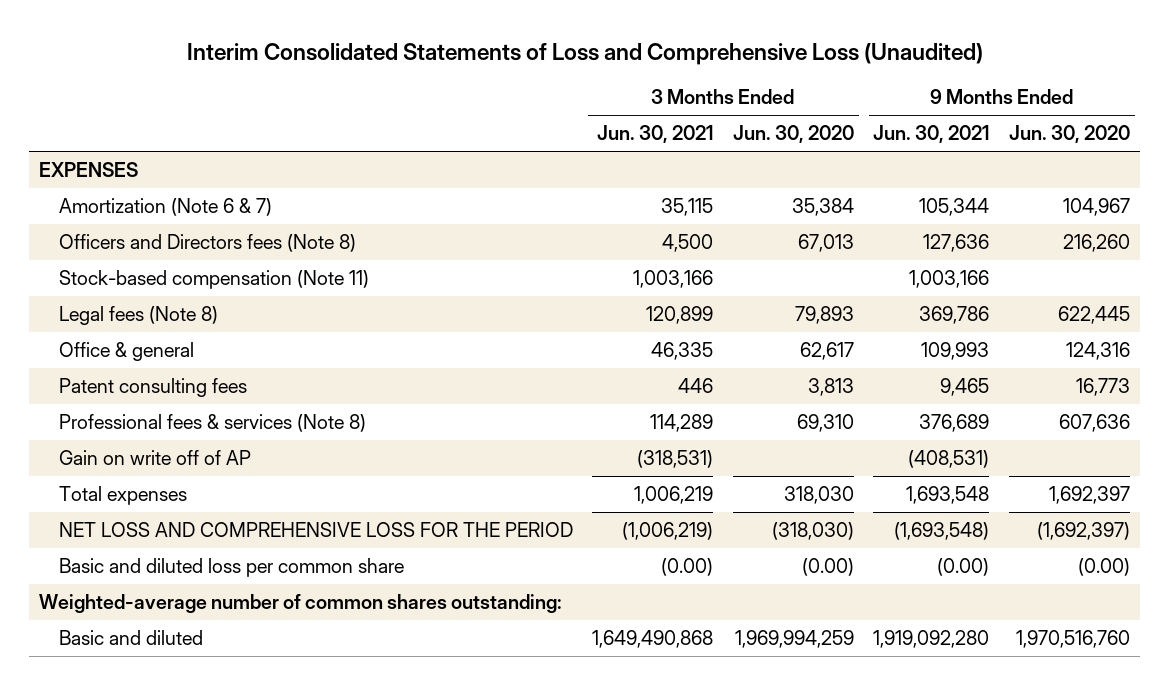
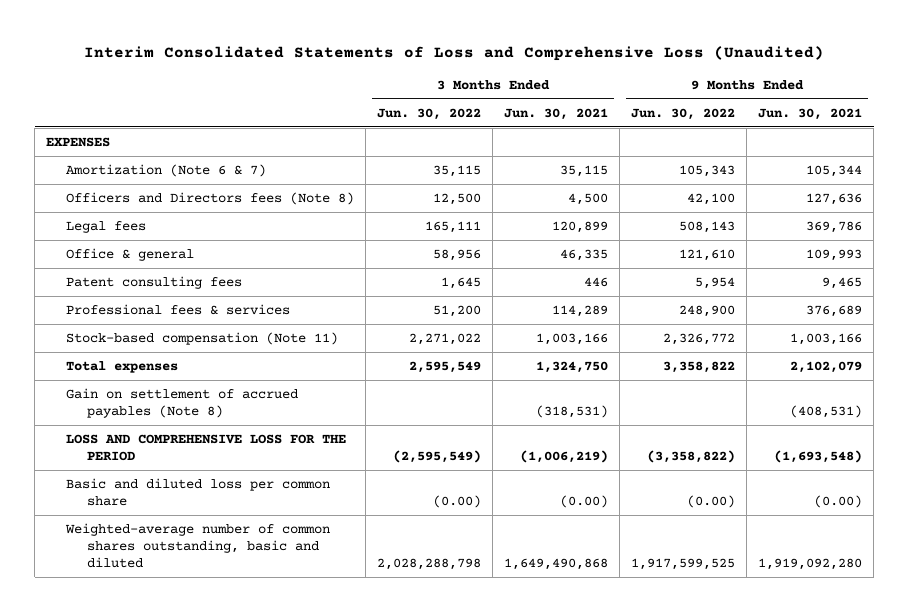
- | 3 Months Ended Jun. 30, 2021 | 3 Months Ended Jun. 30, 2020 | 9 Months Ended Jun. 30, 2021 | 9 Months Ended Jun. 30, 2020
+ | 3 Months Ended Jun. 30, 2022 | 3 Months Ended Jun. 30, 2021 | 9 Months Ended Jun. 30, 2022 | 9 Months Ended Jun. 30, 2021
- Legal fees (Note 8) | 120,899 | 79,893 | 369,786 | 622,445
+ Legal fees | 165,111 | 120,899 | 508,143 | 369,786
- Professional fees & services (Note 8) | 114,289 | 69,310 | 376,689 | 607,636
- Gain on write off of AP | (318,531) | | (408,531) |
- Total expenses | 1,006,219 | 318,030 | 1,693,548 | 1,692,397
- NET LOSS AND COMPREHENSIVE LOSS FOR THE PERIOD | (1,006,219) | (318,030) | (1,693,548) | (1,692,397)
+ Professional fees & services | 51,200 | 114,289 | 248,900 | 376,689
moved down: Stock-based compensation (Note 11) | 2,271,022 | 1,003,166 | 2,326,772 | 1,003,166
+ Total expenses | 2,595,549 | 1,324,750 | 3,358,822 | 2,102,079
+ Gain on settlement of accrued payables (Note 8) | | (318,531) | | (408,531)
+ LOSS AND COMPREHENSIVE LOSS FOR THE PERIOD | (2,595,549) | (1,006,219) | (3,358,822) | (1,693,548)
- Weighted-average number of common shares outstanding:
- Basic and diluted | 1,649,490,868 | 1,969,994,259 | 1,919,092,280 | 1,970,516,760
+ Weighted-average number of common shares outstanding, basic and diluted | 2,028,288,798 | 1,649,490,868 | 1,917,599,525 | 1,919,092,280

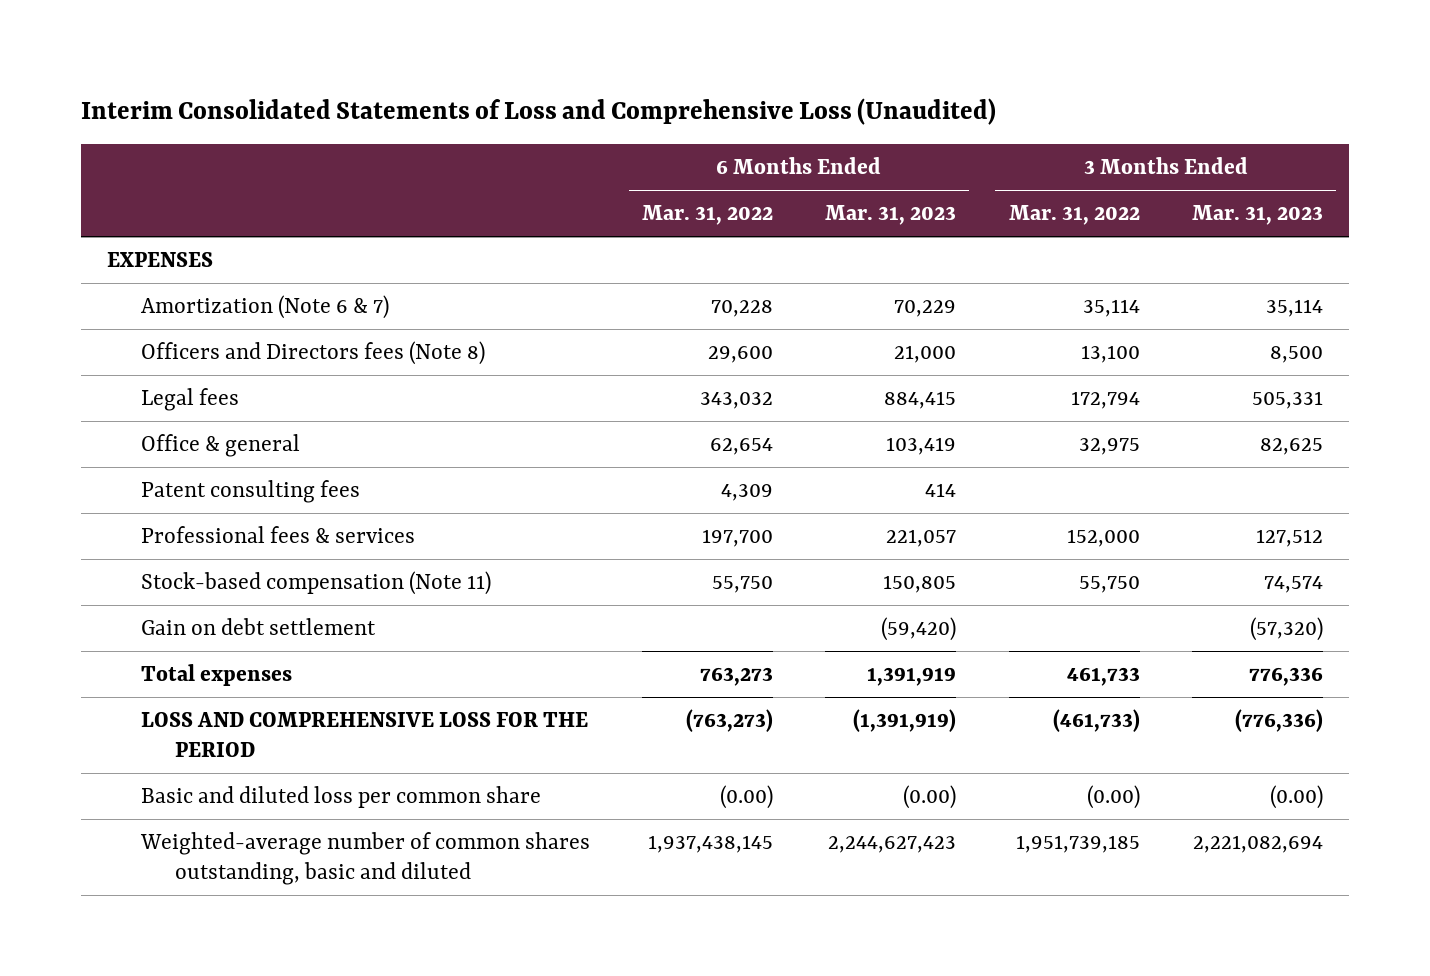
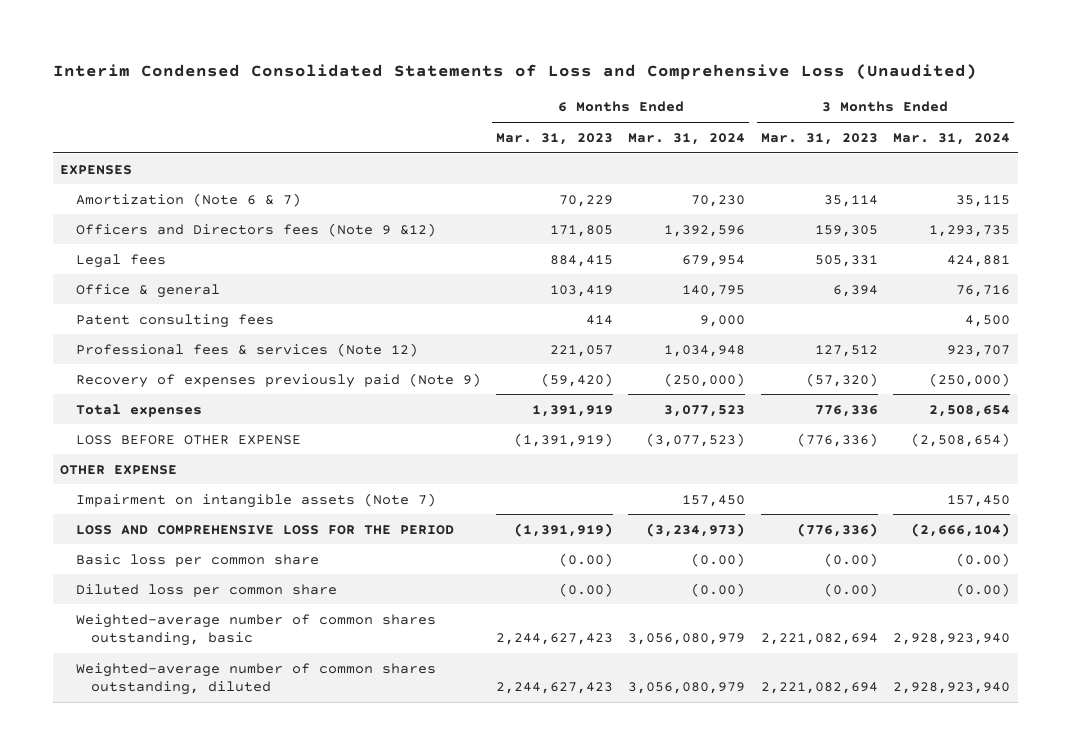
- Interim Consolidated Statements of Loss and Comprehensive Loss (Unaudited)
+ Interim Condensed Consolidated Statements of Loss and Comprehensive Loss (Unaudited)
- | 6 Months Ended Mar. 31, 2022 | 6 Months Ended Mar. 31, 2023 | 3 Months Ended Mar. 31, 2022 | 3 Months Ended Mar. 31, 2023
+ | 6 Months Ended Mar. 31, 2023 | 6 Months Ended Mar. 31, 2024 | 3 Months Ended Mar. 31, 2023 | 3 Months Ended Mar. 31, 2024
- Officers and Directors fees (Note 8) | 29,600 | 21,000 | 13,100 | 8,500
+ Officers and Directors fees (Note 9 &12) | 171,805 | 1,392,596 | 159,305 | 1,293,735
- Office & general | 62,654 | 103,419 | 32,975 | 82,625
+ Office & general | 103,419 | 140,795 | 6,394 | 76,716
- Professional fees & services | 197,700 | 221,057 | 152,000 | 127,512
- Stock-based compensation (Note 11) | 55,750 | 150,805 | 55,750 | 74,574
- Gain on debt settlement | | (59,420) | | (57,320)
+ Professional fees & services (Note 12) | 221,057 | 1,034,948 | 127,512 | 923,707
+ Recovery of expenses previously paid (Note 9) | (59,420) | (250,000) | (57,320) | (250,000)
+ LOSS BEFORE OTHER EXPENSE | (1,391,919) | (3,077,523) | (776,336) | (2,508,654)
+ OTHER EXPENSE
+ Impairment on intangible assets (Note 7) | | 157,450 | | 157,450
- Basic and diluted loss per common share | (0.00) | (0.00) | (0.00) | (0.00)
- Weighted-average number of common shares outstanding, basic and diluted | 1,937,438,145 | 2,244,627,423 | 1,951,739,185 | 2,221,082,694
+ Basic loss per common share | (0.00) | (0.00) | (0.00) | (0.00)
+ Diluted loss per common share | (0.00) | (0.00) | (0.00) | (0.00)
+ Weighted-average number of common shares outstanding, basic | 2,244,627,423 | 3,056,080,979 | 2,221,082,694 | 2,928,923,940
+ Weighted-average number of common shares outstanding, diluted | 2,244,627,423 | 3,056,080,979 | 2,221,082,694 | 2,928,923,940

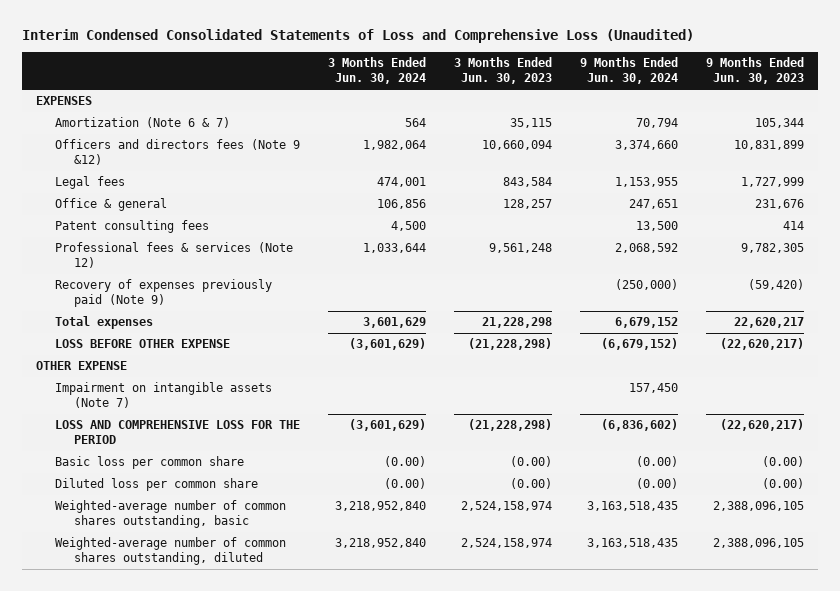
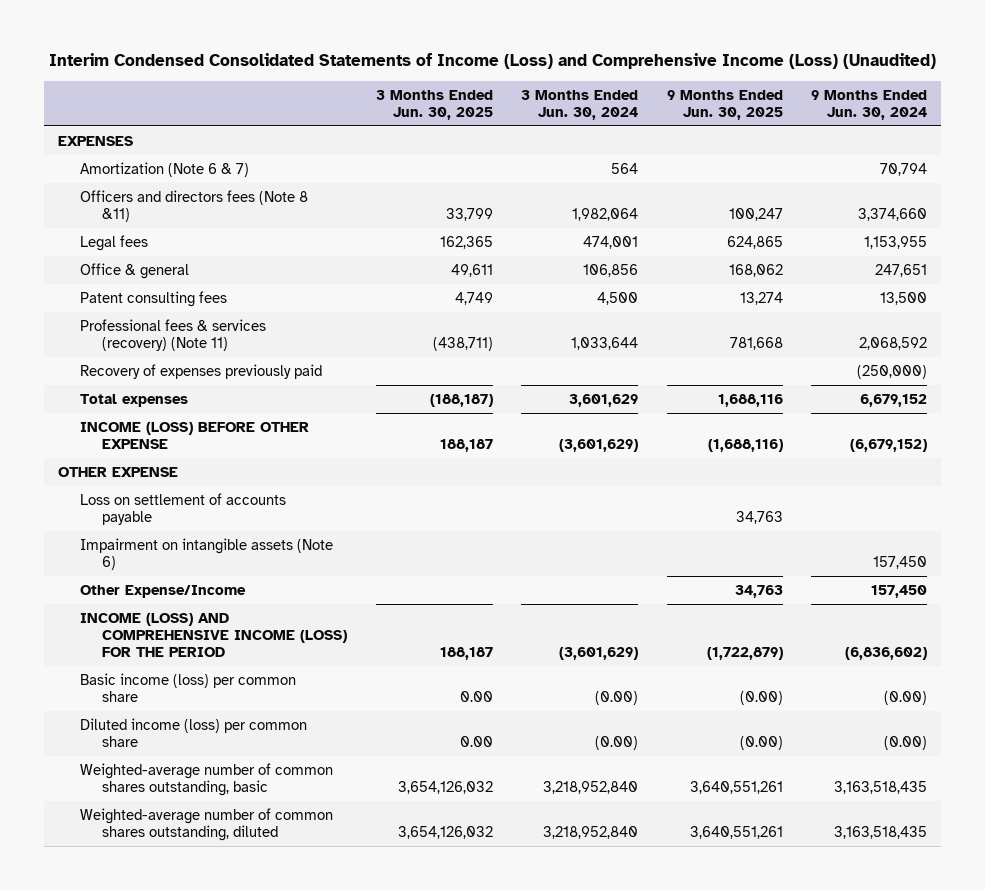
- Interim Condensed Consolidated Statements of Loss and Comprehensive Loss (Unaudited)
+ Interim Condensed Consolidated Statements of Income (Loss) and Comprehensive Income (Loss) (Unaudited)
- | 3 Months Ended Jun. 30, 2024 | 3 Months Ended Jun. 30, 2023 | 9 Months Ended Jun. 30, 2024 | 9 Months Ended Jun. 30, 2023
+ | 3 Months Ended Jun. 30, 2025 | 3 Months Ended Jun. 30, 2024 | 9 Months Ended Jun. 30, 2025 | 9 Months Ended Jun. 30, 2024
- Officers and directors fees (Note 9 &12) | 1,982,064 | 10,660,094 | 3,374,660 | 10,831,899
+ Officers and directors fees (Note 8 &11) | 33,799 | 1,982,064 | 100,247 | 3,374,660
- Professional fees & services (Note 12) | 1,033,644 | 9,561,248 | 2,068,592 | 9,782,305
- Recovery of expenses previously paid (Note 9) | | | (250,000) | (59,420)
+ Professional fees & services (recovery) (Note 11) | (438,711) | 1,033,644 | 781,668 | 2,068,592
+ Recovery of expenses previously paid | | | | (250,000)
- LOSS BEFORE OTHER EXPENSE | (3,601,629) | (21,228,298) | (6,679,152) | (22,620,217)
+ INCOME (LOSS) BEFORE OTHER EXPENSE | 188,187 | (3,601,629) | (1,688,116) | (6,679,152)
- Impairment on intangible assets (Note 7) | | | 157,450 |
- LOSS AND COMPREHENSIVE LOSS FOR THE PERIOD | (3,601,629) | (21,228,298) | (6,836,602) | (22,620,217)
- Basic loss per common share | (0.00) | (0.00) | (0.00) | (0.00)
- Diluted loss per common share | (0.00) | (0.00) | (0.00) | (0.00)
+ Loss on settlement of accounts payable | | | 34,763 |
+ Impairment on intangible assets (Note 6) | | | | 157,450
+ Other Expense/Income | | | 34,763 | 157,450
+ INCOME (LOSS) AND COMPREHENSIVE INCOME (LOSS) FOR THE PERIOD | 188,187 | (3,601,629) | (1,722,879) | (6,836,602)
+ Basic income (loss) per common share | 0.00 | (0.00) | (0.00) | (0.00)
+ Diluted income (loss) per common share | 0.00 | (0.00) | (0.00) | (0.00)

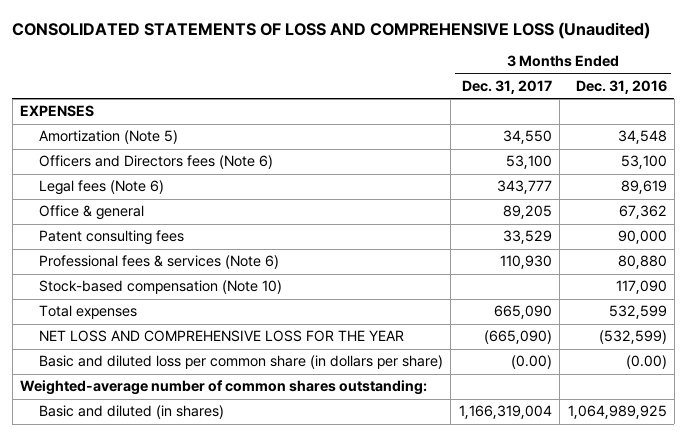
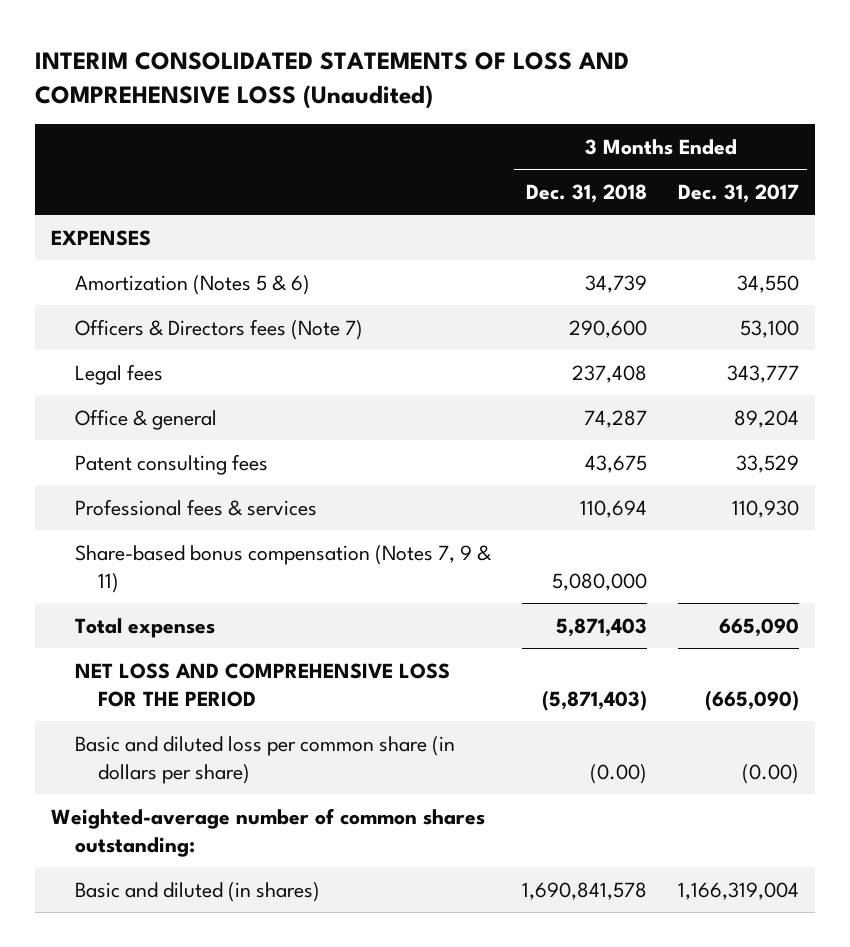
- CONSOLIDATED STATEMENTS OF LOSS AND COMPREHENSIVE LOSS (Unaudited)
+ INTERIM CONSOLIDATED STATEMENTS OF LOSS AND COMPREHENSIVE LOSS (Unaudited)
- | 3 Months Ended Dec. 31, 2017 | 3 Months Ended Dec. 31, 2016
+ | 3 Months Ended Dec. 31, 2018 | 3 Months Ended Dec. 31, 2017
- Amortization (Note 5) | 34,550 | 34,548
- Officers and Directors fees (Note 6) | 53,100 | 53,100
- Legal fees (Note 6) | 343,777 | 89,619
- Office & general | 89,205 | 67,362
+ Amortization (Notes 5 & 6) | 34,739 | 34,550
+ Officers & Directors fees (Note 7) | 290,600 | 53,100
+ Legal fees | 237,408 | 343,777
+ Office & general | 74,287 | 89,204
- Professional fees & services (Note 6) | 110,930 | 80,880
- Stock-based compensation (Note 10) | | 117,090
+ Professional fees & services | 110,694 | 110,930
+ Share-based bonus compensation (Notes 7, 9 & 11) | 5,080,000 |
- NET LOSS AND COMPREHENSIVE LOSS FOR THE YEAR | (665,090) | (532,599)
+ NET LOSS AND COMPREHENSIVE LOSS FOR THE PERIOD | (5,871,403) | (665,090)

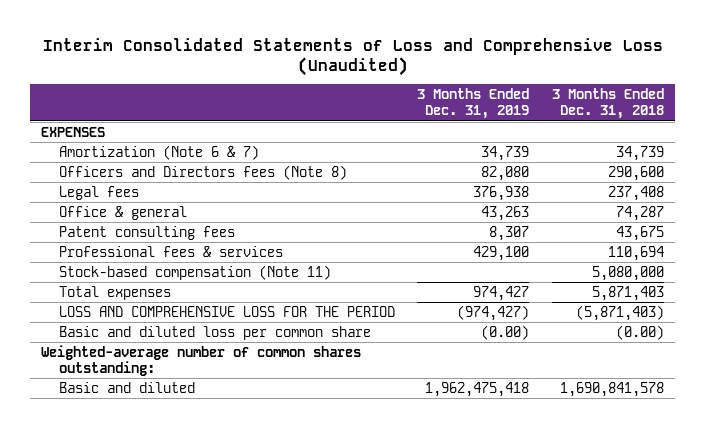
- INTERIM CONSOLIDATED STATEMENTS OF LOSS AND COMPREHENSIVE LOSS (Unaudited)
+ Interim Consolidated Statements of Loss and Comprehensive Loss (Unaudited)
- | 3 Months Ended Dec. 31, 2018 | 3 Months Ended Dec. 31, 2017
+ | 3 Months Ended Dec. 31, 2019 | 3 Months Ended Dec. 31, 2018
- Amortization (Notes 5 & 6) | 34,739 | 34,550
- Officers & Directors fees (Note 7) | 290,600 | 53,100
+ Amortization (Note 6 & 7) | 34,739 | 34,739
+ Officers and Directors fees (Note 8) | 82,080 | 290,600
- Share-based bonus compensation (Notes 7, 9 & 11) | 5,080,000 |
+ Stock-based compensation (Note 11) | | 5,080,000
- NET LOSS AND COMPREHENSIVE LOSS FOR THE PERIOD | (5,871,403) | (665,090)
- Basic and diluted loss per common share (in dollars per share) | (0.00) | (0.00)
+ LOSS AND COMPREHENSIVE LOSS FOR THE PERIOD | (974,427) | (5,871,403)
+ Basic and diluted loss per common share | (0.00) | (0.00)
- Basic and diluted (in shares) | 1,690,841,578 | 1,166,319,004
+ Basic and diluted | 1,962,475,418 | 1,690,841,578

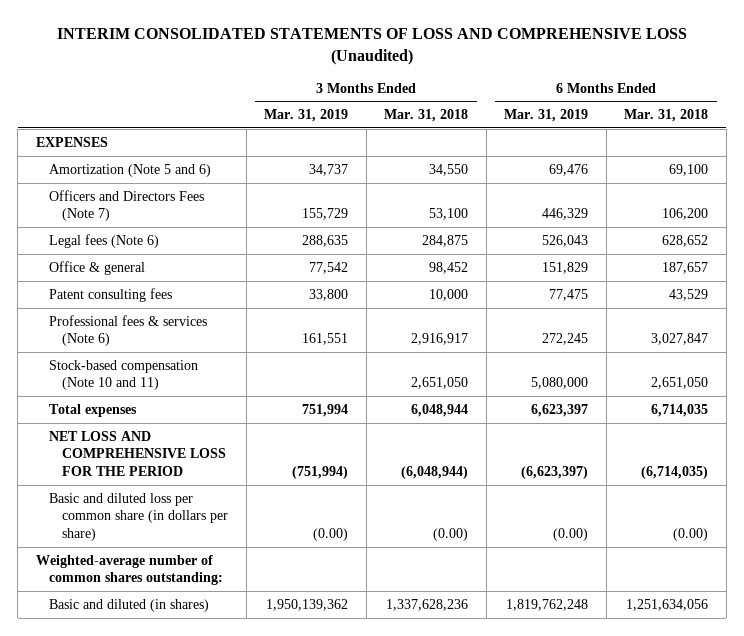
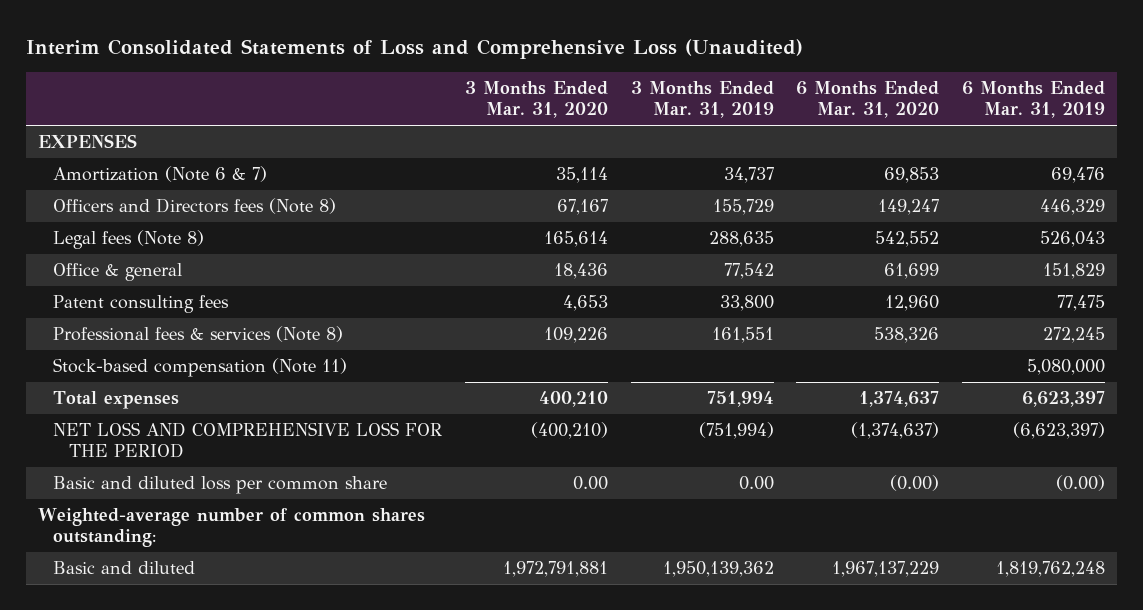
- INTERIM CONSOLIDATED STATEMENTS OF LOSS AND COMPREHENSIVE LOSS (Unaudited)
+ Interim Consolidated Statements of Loss and Comprehensive Loss (Unaudited)
- | 3 Months Ended Mar. 31, 2019 | 3 Months Ended Mar. 31, 2018 | 6 Months Ended Mar. 31, 2019 | 6 Months Ended Mar. 31, 2018
+ | 3 Months Ended Mar. 31, 2020 | 3 Months Ended Mar. 31, 2019 | 6 Months Ended Mar. 31, 2020 | 6 Months Ended Mar. 31, 2019
- Amortization (Note 5 and 6) | 34,737 | 34,550 | 69,476 | 69,100
- Officers and Directors Fees (Note 7) | 155,729 | 53,100 | 446,329 | 106,200
- Legal fees (Note 6) | 288,635 | 284,875 | 526,043 | 628,652
+ Amortization (Note 6 & 7) | 35,114 | 34,737 | 69,853 | 69,476
+ Officers and Directors fees (Note 8) | 67,167 | 155,729 | 149,247 | 446,329
+ Legal fees (Note 8) | 165,614 | 288,635 | 542,552 | 526,043
- Professional fees & services (Note 6) | 161,551 | 2,916,917 | 272,245 | 3,027,847
- Stock-based compensation (Note 10 and 11) | | 2,651,050 | 5,080,000 | 2,651,050
+ Professional fees & services (Note 8) | 109,226 | 161,551 | 538,326 | 272,245
+ Stock-based compensation (Note 11) | | | | 5,080,000
- Basic and diluted loss per common share (in dollars per share) | (0.00) | (0.00) | (0.00) | (0.00)
+ Basic and diluted loss per common share | 0.00 | 0.00 | (0.00) | (0.00)
- Basic and diluted (in shares) | 1,950,139,362 | 1,337,628,236 | 1,819,762,248 | 1,251,634,056
+ Basic and diluted | 1,972,791,881 | 1,950,139,362 | 1,967,137,229 | 1,819,762,248

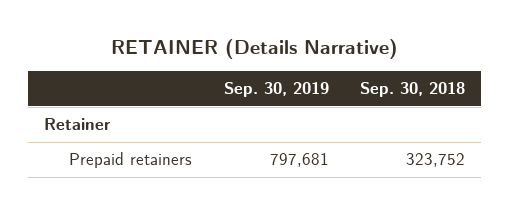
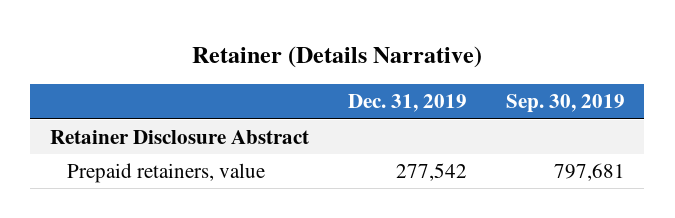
- RETAINER (Details Narrative)
+ Retainer (Details Narrative)
- | Sep. 30, 2019 | Sep. 30, 2018
+ | Dec. 31, 2019 | Sep. 30, 2019
- Retainer
- Prepaid retainers | 797,681 | 323,752
+ Retainer Disclosure Abstract
+ Prepaid retainers, value | 277,542 | 797,681

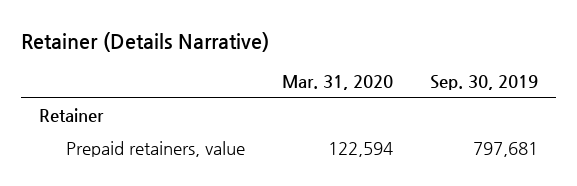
- | Dec. 31, 2019 | Sep. 30, 2019
+ | Mar. 31, 2020 | Sep. 30, 2019
- Retainer Disclosure Abstract
+ Retainer

